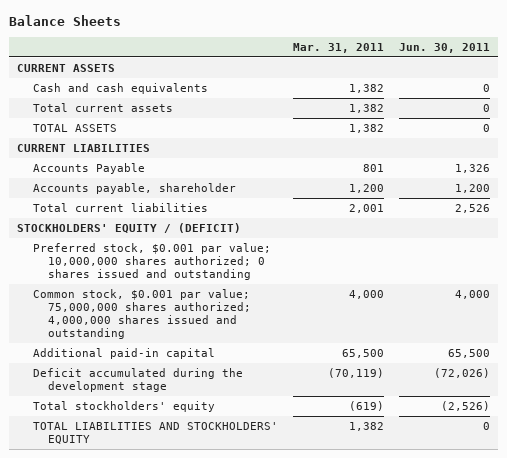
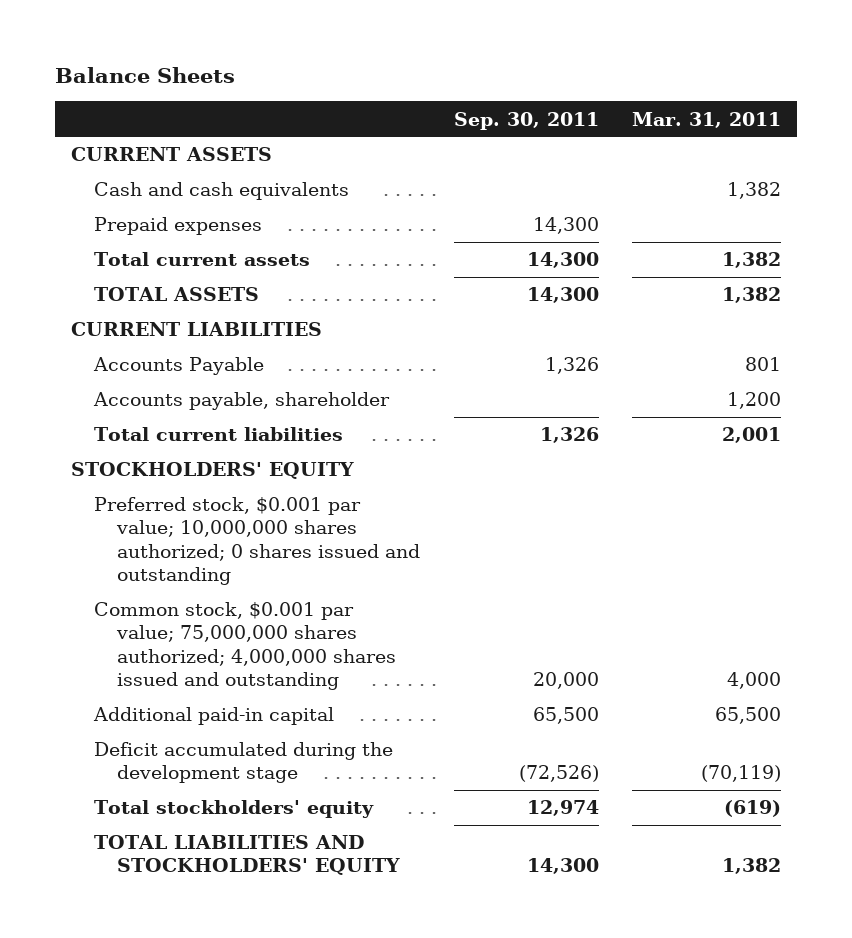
- | Mar. 31, 2011 | Jun. 30, 2011
+ | Sep. 30, 2011 | Mar. 31, 2011
+ Prepaid expenses | 14,300 |
- STOCKHOLDERS' EQUITY / (DEFICIT)
+ STOCKHOLDERS' EQUITY

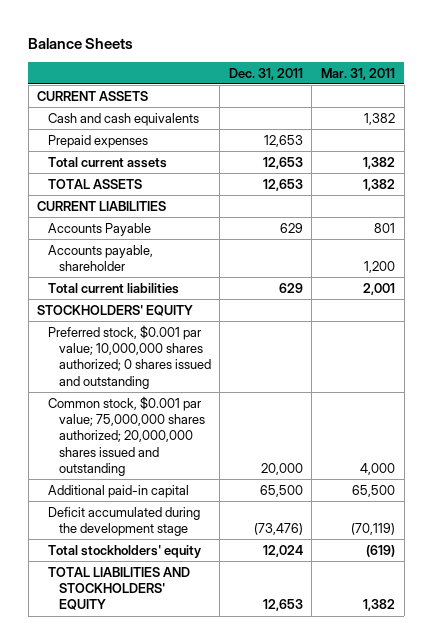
- | Sep. 30, 2011 | Mar. 31, 2011
+ | Dec. 31, 2011 | Mar. 31, 2011
- Common stock, $0.001 par value; 75,000,000 shares authorized; 4,000,000 shares issued and outstanding | 20,000 | 4,000
+ Common stock, $0.001 par value; 75,000,000 shares authorized; 20,000,000 shares issued and outstanding | 20,000 | 4,000

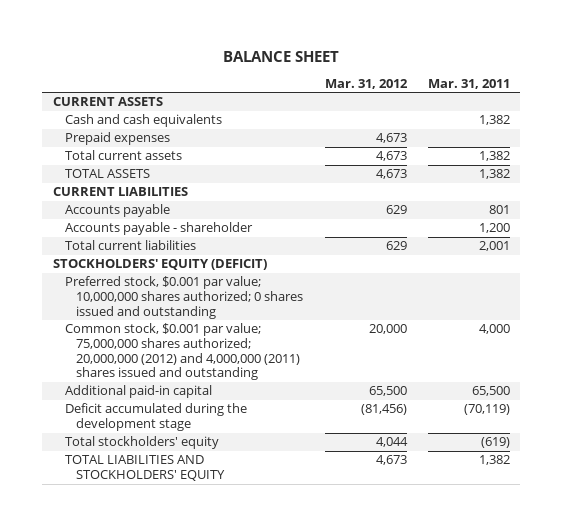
- Balance Sheets
+ BALANCE SHEET
- | Dec. 31, 2011 | Mar. 31, 2011
+ | Mar. 31, 2012 | Mar. 31, 2011
- Accounts Payable | 629 | 801
- Accounts payable, shareholder | | 1,200
+ Accounts payable | 629 | 801
+ Accounts payable - shareholder | | 1,200
- STOCKHOLDERS' EQUITY
+ STOCKHOLDERS' EQUITY (DEFICIT)
- Common stock, $0.001 par value; 75,000,000 shares authorized; 20,000,000 shares issued and outstanding | 20,000 | 4,000
+ Common stock, $0.001 par value; 75,000,000 shares authorized; 20,000,000 (2012) and 4,000,000 (2011) shares issued and outstanding | 20,000 | 4,000

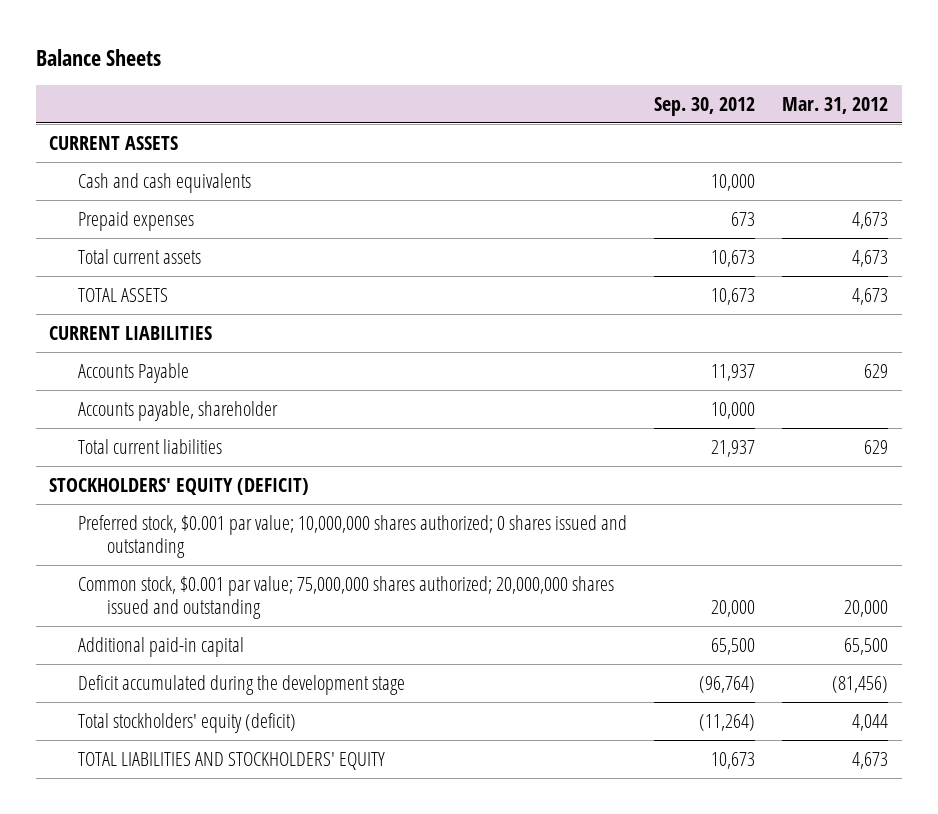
- BALANCE SHEET
+ Balance Sheets
- | Mar. 31, 2012 | Mar. 31, 2011
+ | Sep. 30, 2012 | Mar. 31, 2012
- Accounts payable | 629 | 801
- Accounts payable - shareholder | | 1,200
+ Accounts Payable | 11,937 | 629
+ Accounts payable, shareholder | 10,000 |
- Common stock, $0.001 par value; 75,000,000 shares authorized; 20,000,000 (2012) and 4,000,000 (2011) shares issued and outstanding | 20,000 | 4,000
+ Common stock, $0.001 par value; 75,000,000 shares authorized; 20,000,000 shares issued and outstanding | 20,000 | 20,000
- Total stockholders' equity | 4,044 | (619)
+ Total stockholders' equity (deficit) | (11,264) | 4,044

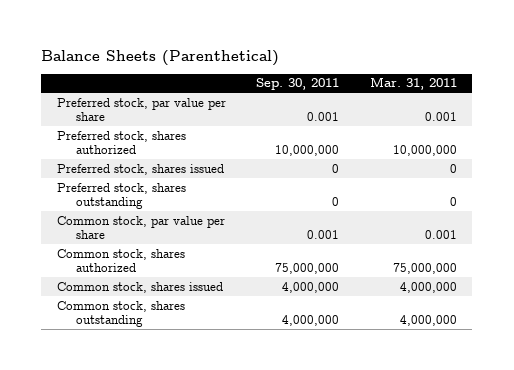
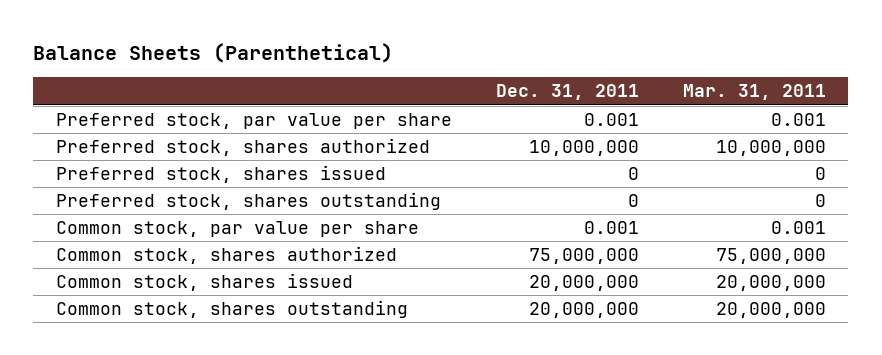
- | Sep. 30, 2011 | Mar. 31, 2011
+ | Dec. 31, 2011 | Mar. 31, 2011
- Common stock, shares issued | 4,000,000 | 4,000,000
- Common stock, shares outstanding | 4,000,000 | 4,000,000
+ Common stock, shares issued | 20,000,000 | 20,000,000
+ Common stock, shares outstanding | 20,000,000 | 20,000,000

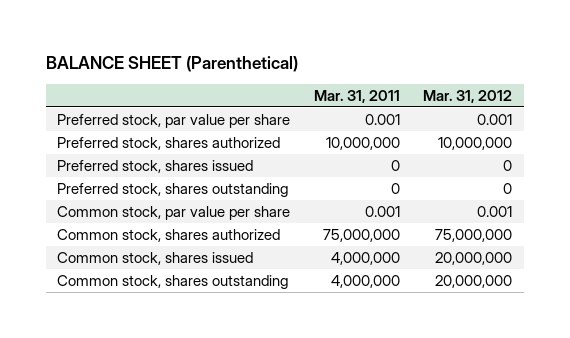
- Balance Sheets (Parenthetical)
+ BALANCE SHEET (Parenthetical)
- | Dec. 31, 2011 | Mar. 31, 2011
+ | Mar. 31, 2011 | Mar. 31, 2012
- Common stock, shares issued | 20,000,000 | 20,000,000
- Common stock, shares outstanding | 20,000,000 | 20,000,000
+ Common stock, shares issued | 4,000,000 | 20,000,000
+ Common stock, shares outstanding | 4,000,000 | 20,000,000

